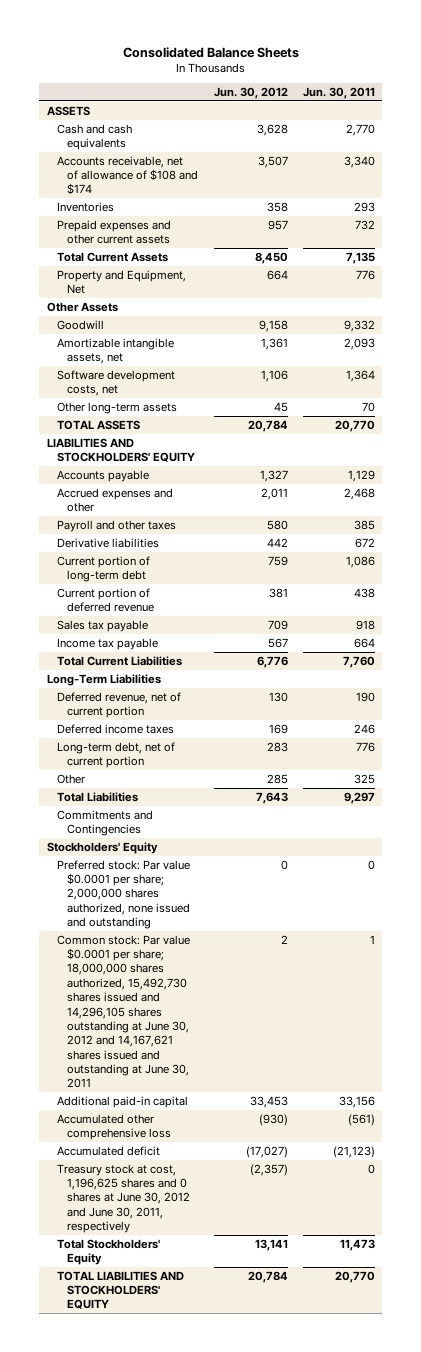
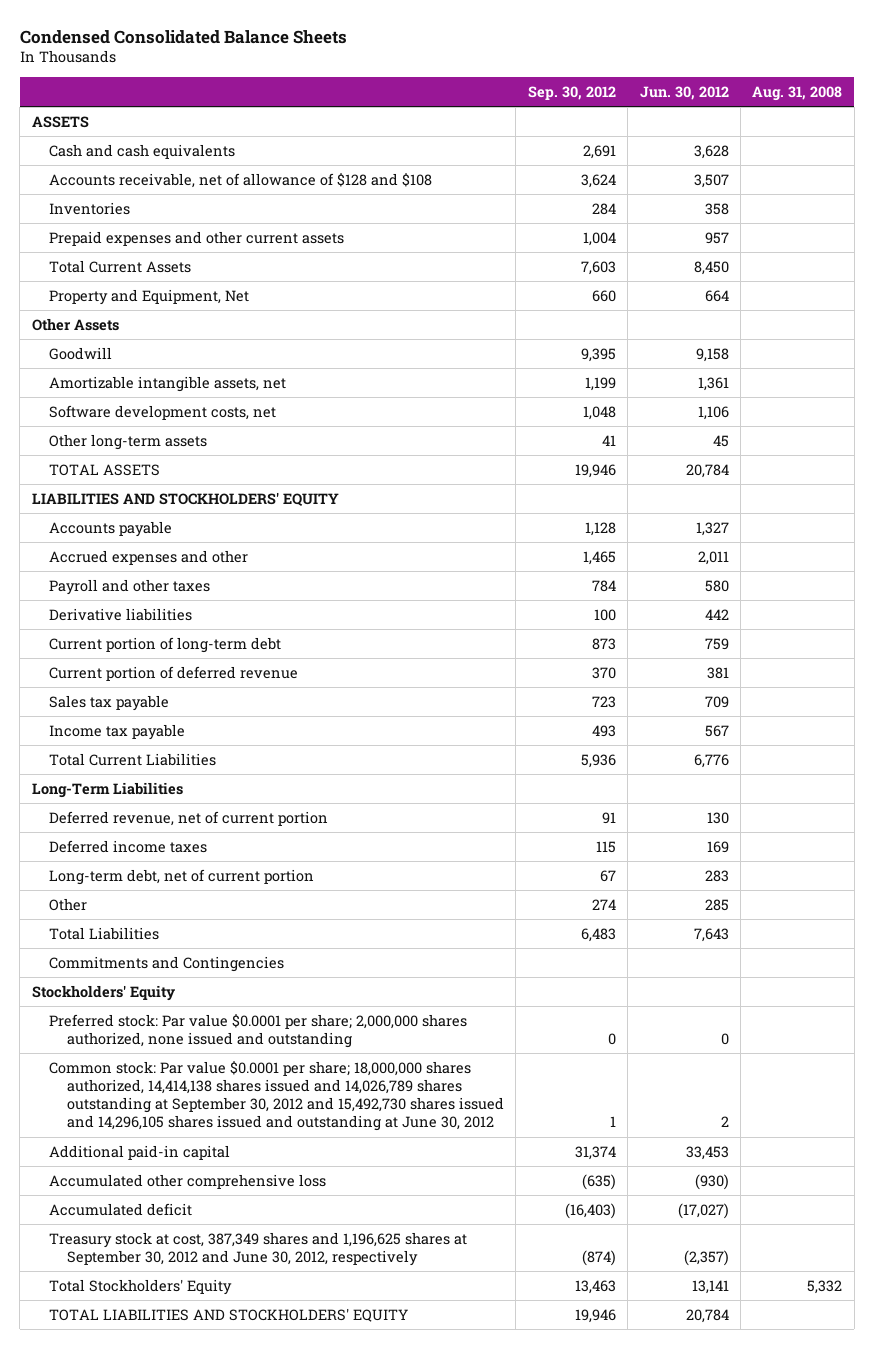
- Consolidated Balance Sheets
+ Condensed Consolidated Balance Sheets
- | Jun. 30, 2012 | Jun. 30, 2011
+ | Sep. 30, 2012 | Jun. 30, 2012 | Aug. 31, 2008
- Accounts receivable, net of allowance of $108 and $174 | 3,507 | 3,340
+ Accounts receivable, net of allowance of $128 and $108 | 3,624 | 3,507 |
- Common stock: Par value $0.0001 per share; 18,000,000 shares authorized, 15,492,730 shares issued and 14,296,105 shares outstanding at June 30, 2012 and 14,167,621 shares issued and outstanding at June 30, 2011 | 2 | 1
+ Common stock: Par value $0.0001 per share; 18,000,000 shares authorized, 14,414,138 shares issued and 14,026,789 shares outstanding at September 30, 2012 and 15,492,730 shares issued and 14,296,105 shares issued and outstanding at June 30, 2012 | 1 | 2 |
- Treasury stock at cost, 1,196,625 shares and 0 shares at June 30, 2012 and June 30, 2011, respectively | (2,357) | 0
+ Treasury stock at cost, 387,349 shares and 1,196,625 shares at September 30, 2012 and June 30, 2012, respectively | (874) | (2,357) |

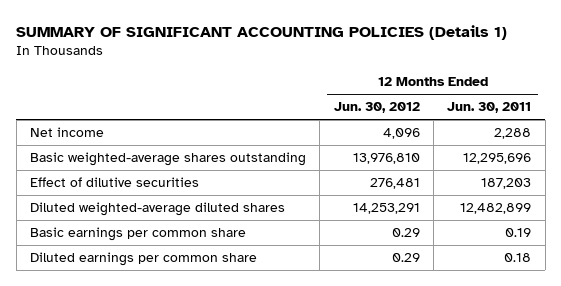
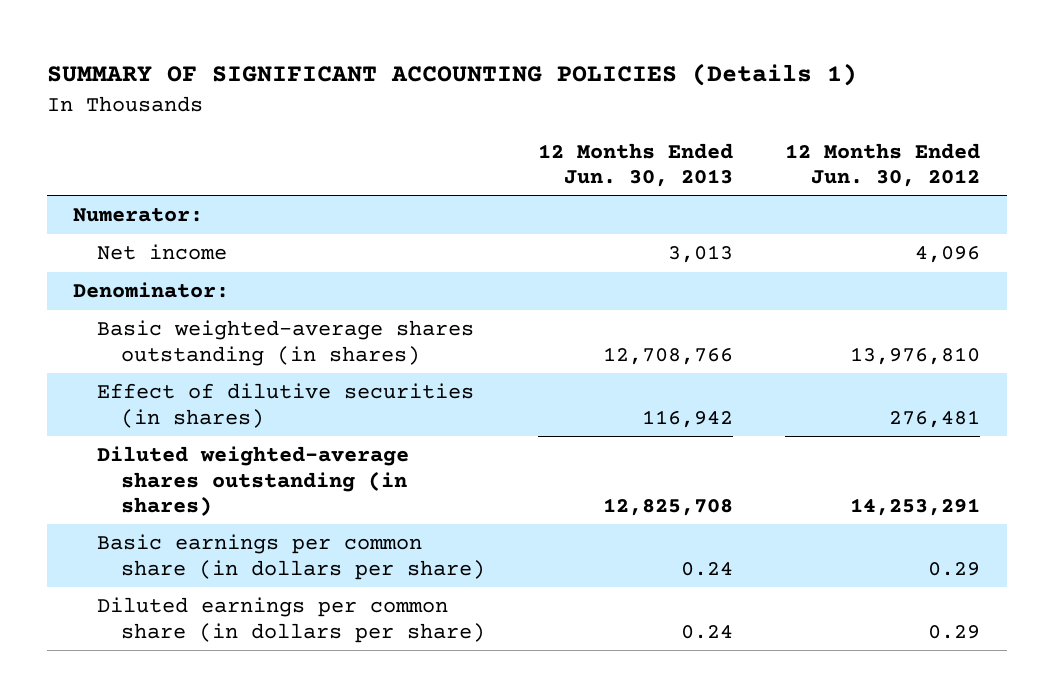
- | 12 Months Ended Jun. 30, 2012 | 12 Months Ended Jun. 30, 2011
+ | 12 Months Ended Jun. 30, 2013 | 12 Months Ended Jun. 30, 2012
+ Numerator:
- Basic weighted-average shares outstanding | 13,976,810 | 12,295,696
- Effect of dilutive securities | 276,481 | 187,203
- Diluted weighted-average diluted shares | 14,253,291 | 12,482,899
- Basic earnings per common share | 0.29 | 0.19
- Diluted earnings per common share | 0.29 | 0.18
+ Denominator:
+ Basic weighted-average shares outstanding (in shares) | 12,708,766 | 13,976,810
+ Effect of dilutive securities (in shares) | 116,942 | 276,481
+ Diluted weighted-average shares outstanding (in shares) | 12,825,708 | 14,253,291
+ Basic earnings per common share (in dollars per share) | 0.24 | 0.29
+ Diluted earnings per common share (in dollars per share) | 0.24 | 0.29

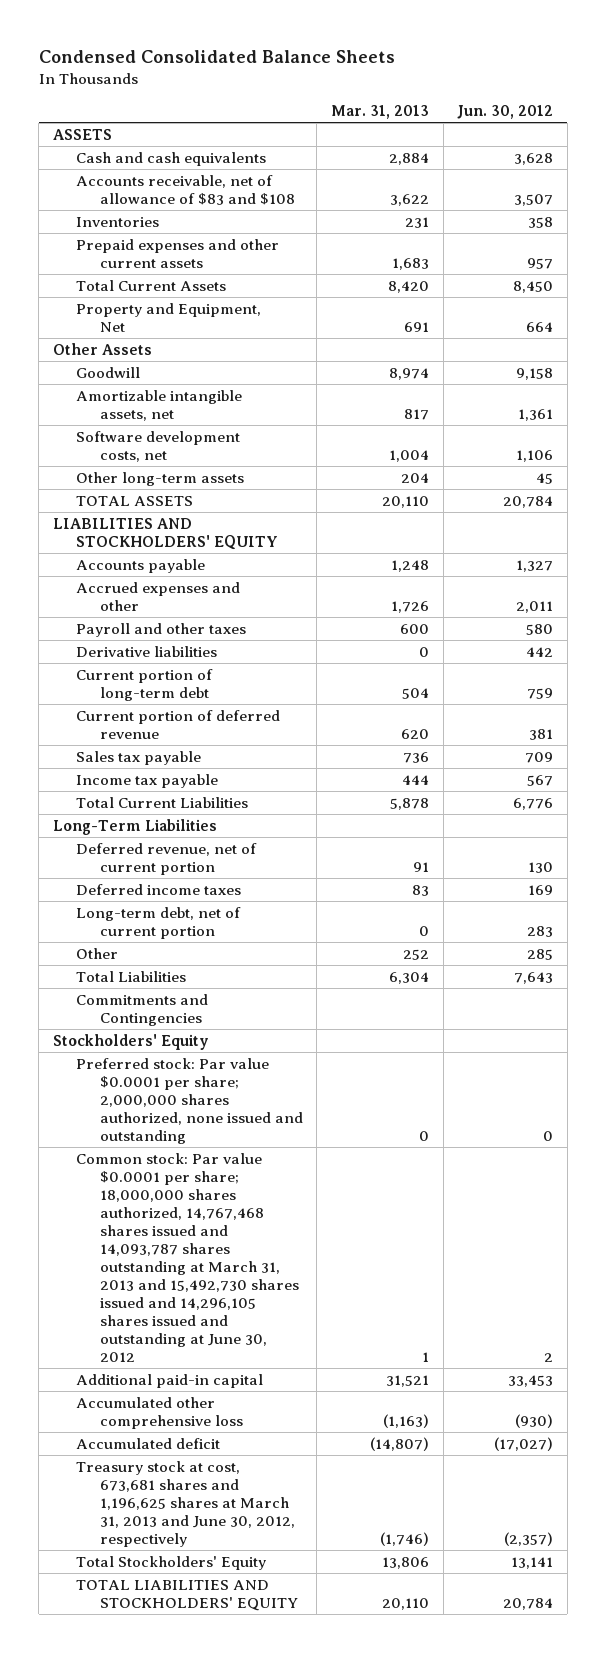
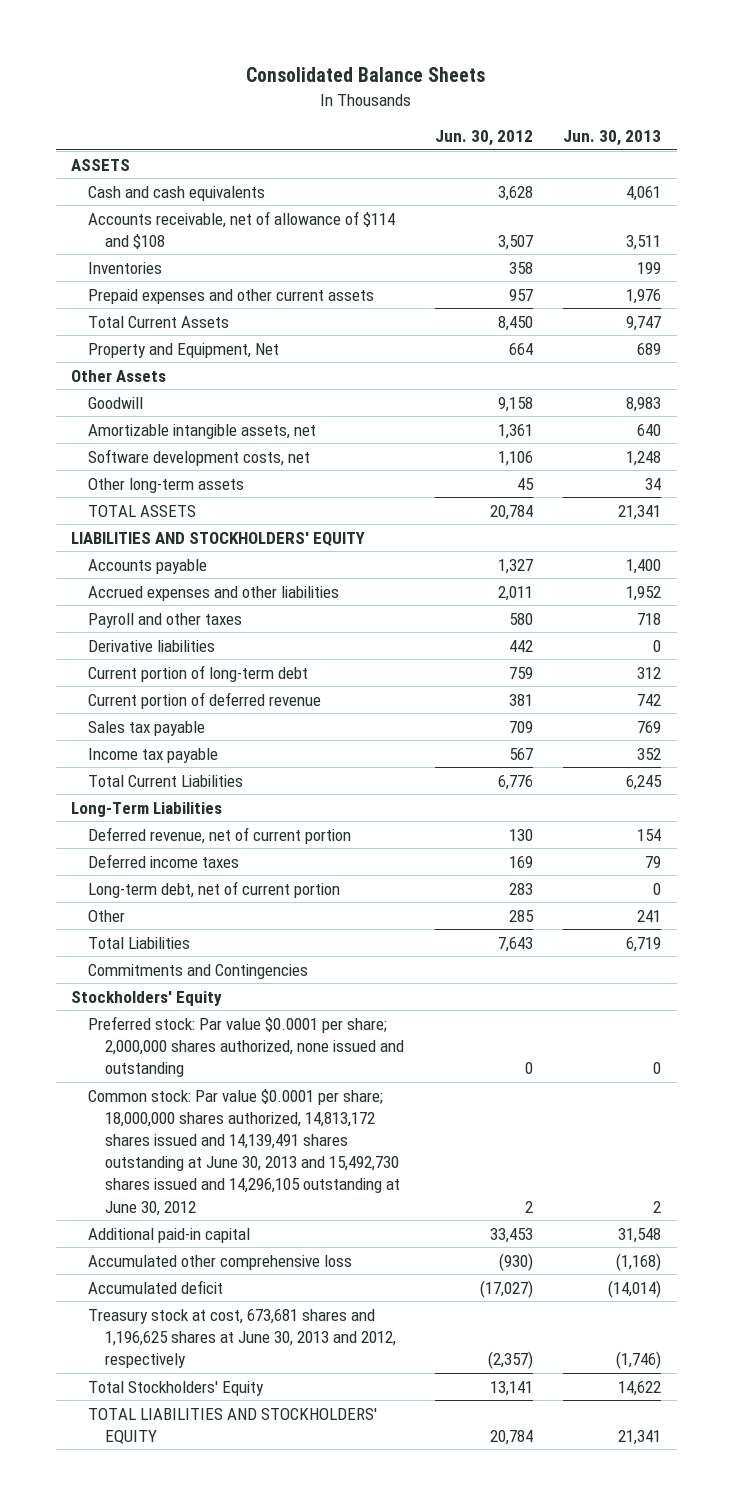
- Condensed Consolidated Balance Sheets
+ Consolidated Balance Sheets
- | Mar. 31, 2013 | Jun. 30, 2012
+ | Jun. 30, 2012 | Jun. 30, 2013
- Accounts receivable, net of allowance of $83 and $108 | 3,622 | 3,507
+ Accounts receivable, net of allowance of $114 and $108 | 3,507 | 3,511
- Accrued expenses and other | 1,726 | 2,011
+ Accrued expenses and other liabilities | 2,011 | 1,952
- Common stock: Par value $0.0001 per share; 18,000,000 shares authorized, 14,767,468 shares issued and 14,093,787 shares outstanding at March 31, 2013 and 15,492,730 shares issued and 14,296,105 shares issued and outstanding at June 30, 2012 | 1 | 2
+ Common stock: Par value $0.0001 per share; 18,000,000 shares authorized, 14,813,172 shares issued and 14,139,491 shares outstanding at June 30, 2013 and 15,492,730 shares issued and 14,296,105 outstanding at June 30, 2012 | 2 | 2
- Treasury stock at cost, 673,681 shares and 1,196,625 shares at March 31, 2013 and June 30, 2012, respectively | (1,746) | (2,357)
+ Treasury stock at cost, 673,681 shares and 1,196,625 shares at June 30, 2013 and 2012, respectively | (2,357) | (1,746)

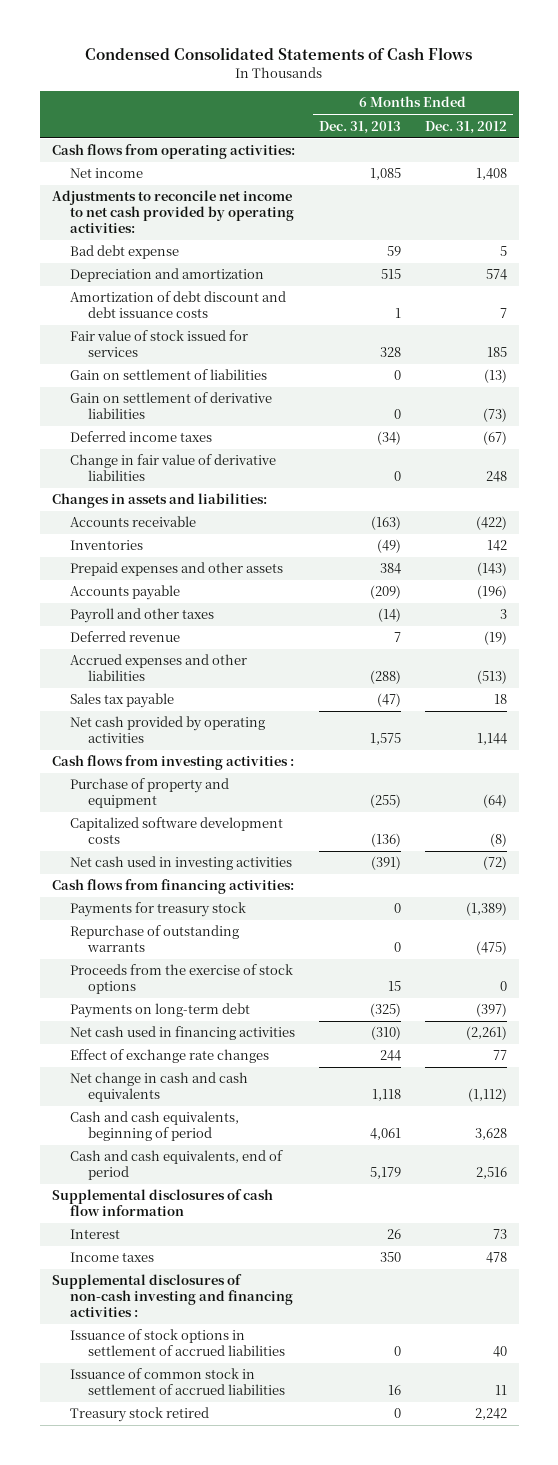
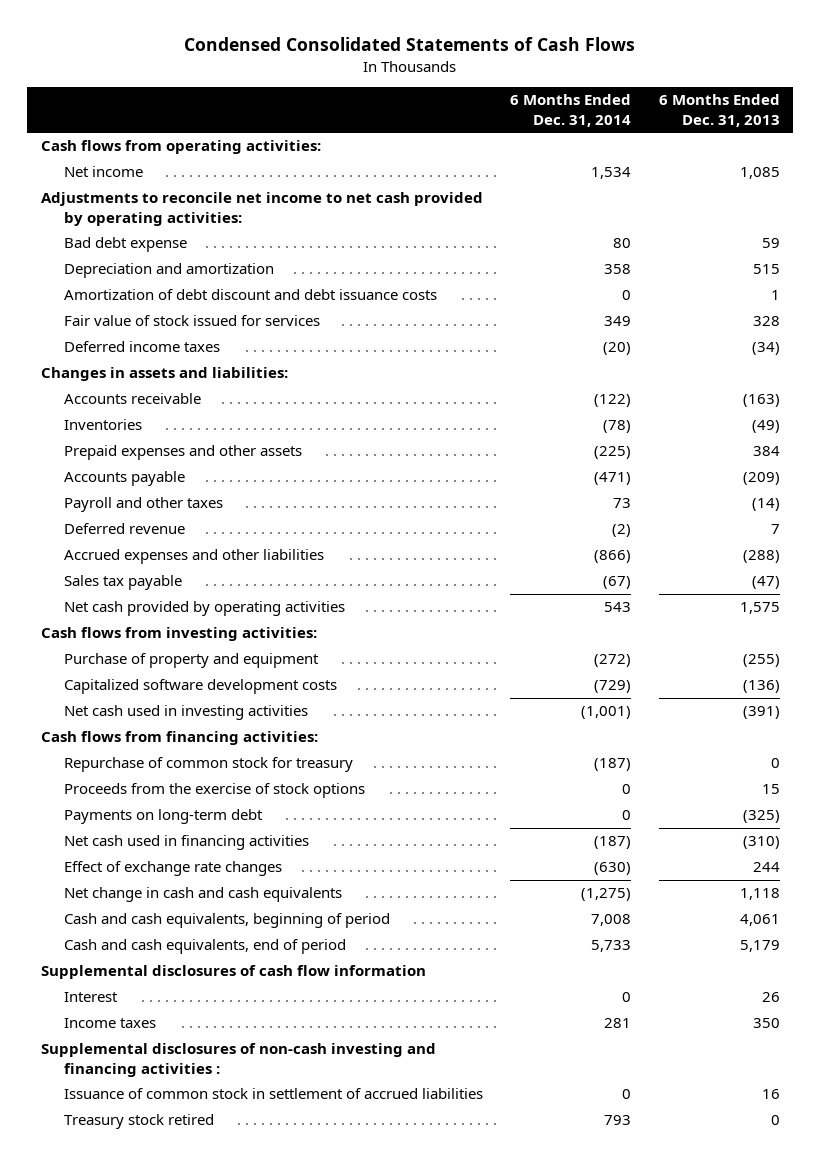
- | 6 Months Ended Dec. 31, 2013 | 6 Months Ended Dec. 31, 2012
+ | 6 Months Ended Dec. 31, 2014 | 6 Months Ended Dec. 31, 2013
- Gain on settlement of liabilities | 0 | (13)
- Gain on settlement of derivative liabilities | 0 | (73)
- Change in fair value of derivative liabilities | 0 | 248
- Cash flows from investing activities :
+ Cash flows from investing activities:
- Payments for treasury stock | 0 | (1,389)
- Repurchase of outstanding warrants | 0 | (475)
+ Repurchase of common stock for treasury | (187) | 0
- Issuance of stock options in settlement of accrued liabilities | 0 | 40

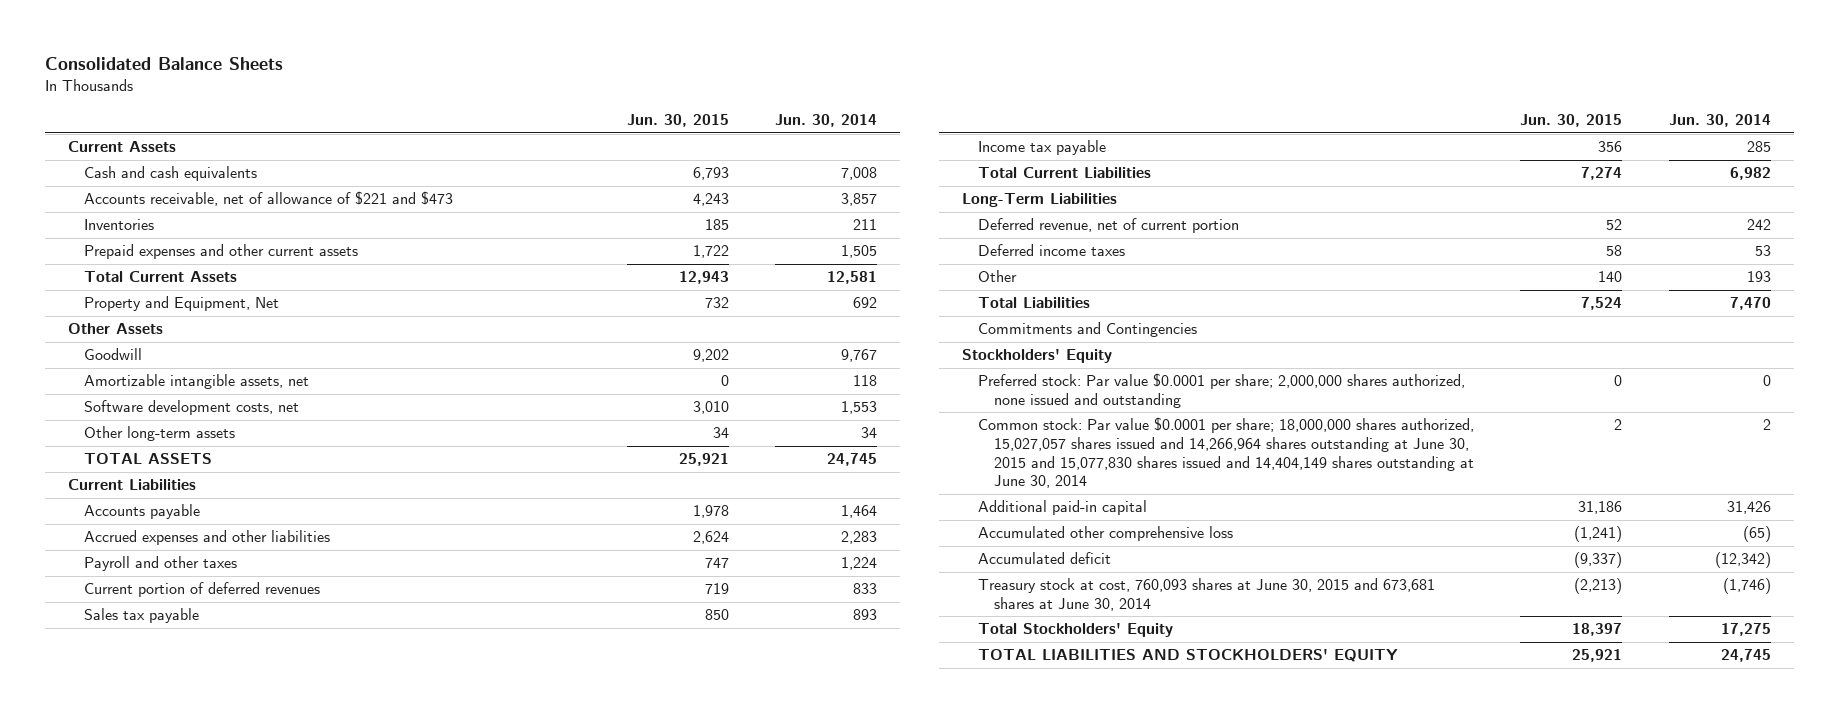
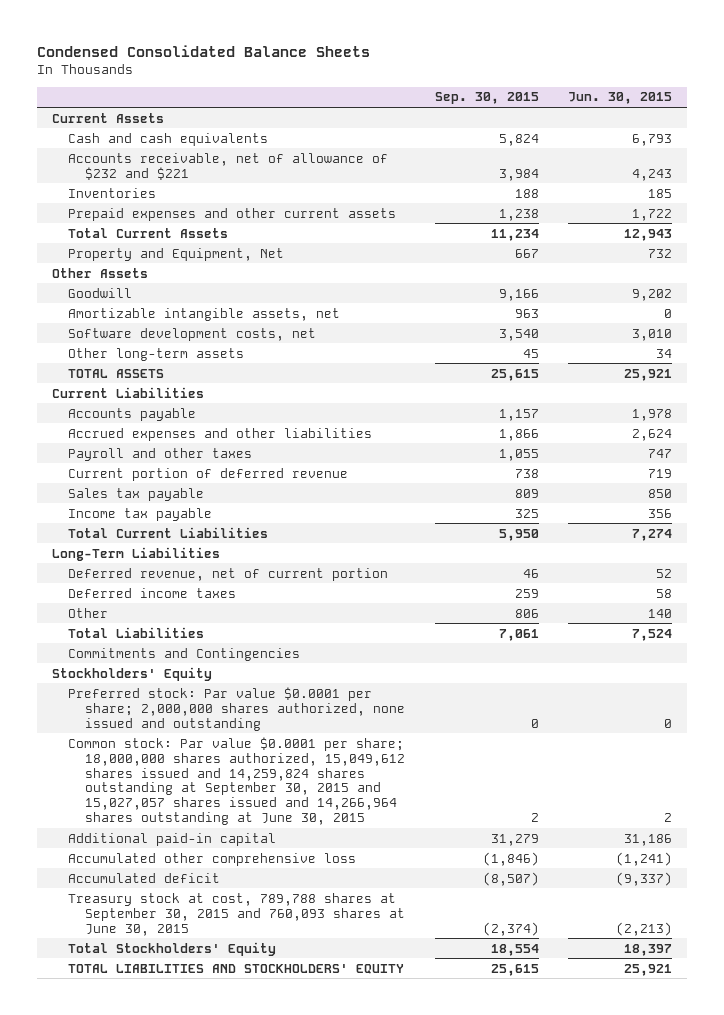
- Consolidated Balance Sheets
+ Condensed Consolidated Balance Sheets
- | Jun. 30, 2015 | Jun. 30, 2014
+ | Sep. 30, 2015 | Jun. 30, 2015
- Accounts receivable, net of allowance of $221 and $473 | 4,243 | 3,857
+ Accounts receivable, net of allowance of $232 and $221 | 3,984 | 4,243
- Current portion of deferred revenues | 719 | 833
+ Current portion of deferred revenue | 738 | 719
- Common stock: Par value $0.0001 per share; 18,000,000 shares authorized, 15,027,057 shares issued and 14,266,964 shares outstanding at June 30, 2015 and 15,077,830 shares issued and 14,404,149 shares outstanding at June 30, 2014 | 2 | 2
+ Common stock: Par value $0.0001 per share; 18,000,000 shares authorized, 15,049,612 shares issued and 14,259,824 shares outstanding at September 30, 2015 and 15,027,057 shares issued and 14,266,964 shares outstanding at June 30, 2015 | 2 | 2
- Treasury stock at cost, 760,093 shares at June 30, 2015 and 673,681 shares at June 30, 2014 | (2,213) | (1,746)
+ Treasury stock at cost, 789,788 shares at September 30, 2015 and 760,093 shares at June 30, 2015 | (2,374) | (2,213)

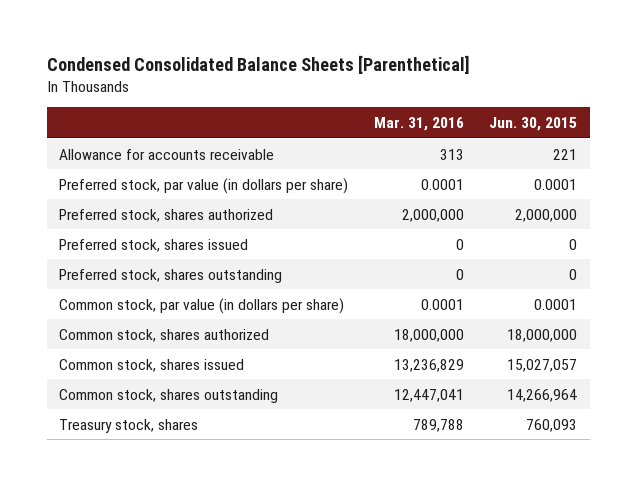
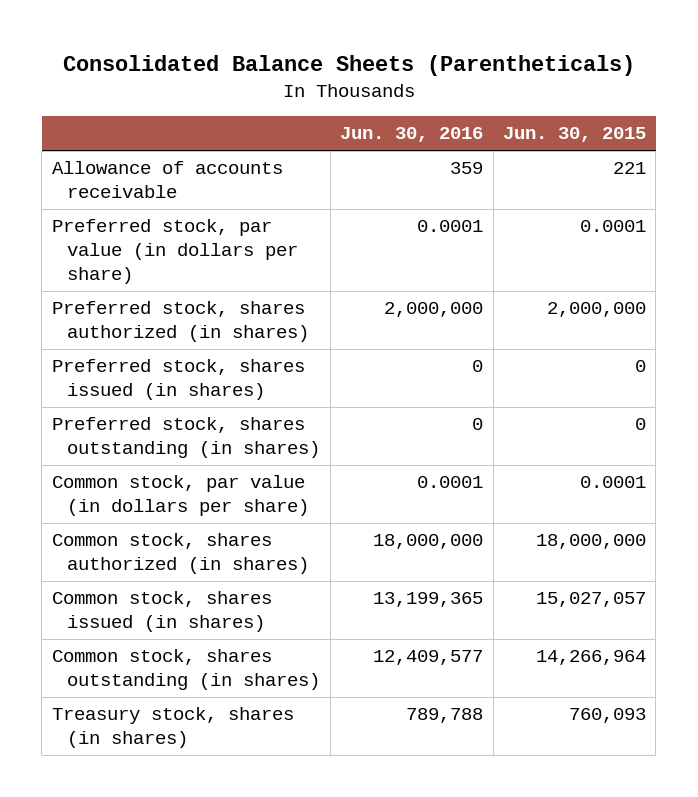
- Condensed Consolidated Balance Sheets [Parenthetical]
+ Consolidated Balance Sheets (Parentheticals)
- | Mar. 31, 2016 | Jun. 30, 2015
+ | Jun. 30, 2016 | Jun. 30, 2015
- Allowance for accounts receivable | 313 | 221
+ Allowance of accounts receivable | 359 | 221
- Preferred stock, shares authorized | 2,000,000 | 2,000,000
- Preferred stock, shares issued | 0 | 0
- Preferred stock, shares outstanding | 0 | 0
+ Preferred stock, shares authorized (in shares) | 2,000,000 | 2,000,000
+ Preferred stock, shares issued (in shares) | 0 | 0
+ Preferred stock, shares outstanding (in shares) | 0 | 0
- Common stock, shares authorized | 18,000,000 | 18,000,000
- Common stock, shares issued | 13,236,829 | 15,027,057
- Common stock, shares outstanding | 12,447,041 | 14,266,964
- Treasury stock, shares | 789,788 | 760,093
+ Common stock, shares authorized (in shares) | 18,000,000 | 18,000,000
+ Common stock, shares issued (in shares) | 13,199,365 | 15,027,057
+ Common stock, shares outstanding (in shares) | 12,409,577 | 14,266,964
+ Treasury stock, shares (in shares) | 789,788 | 760,093

